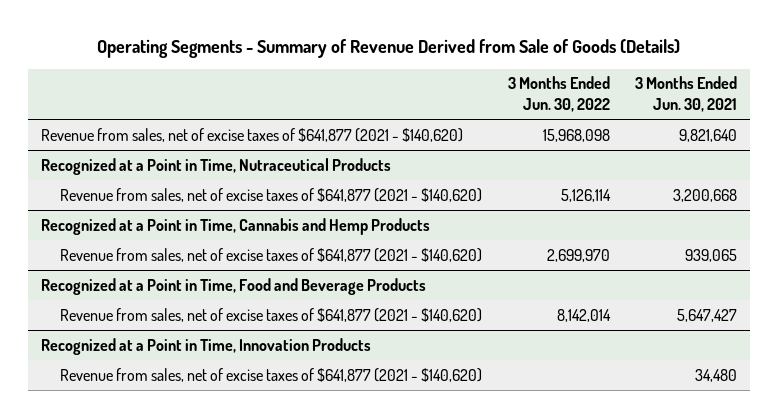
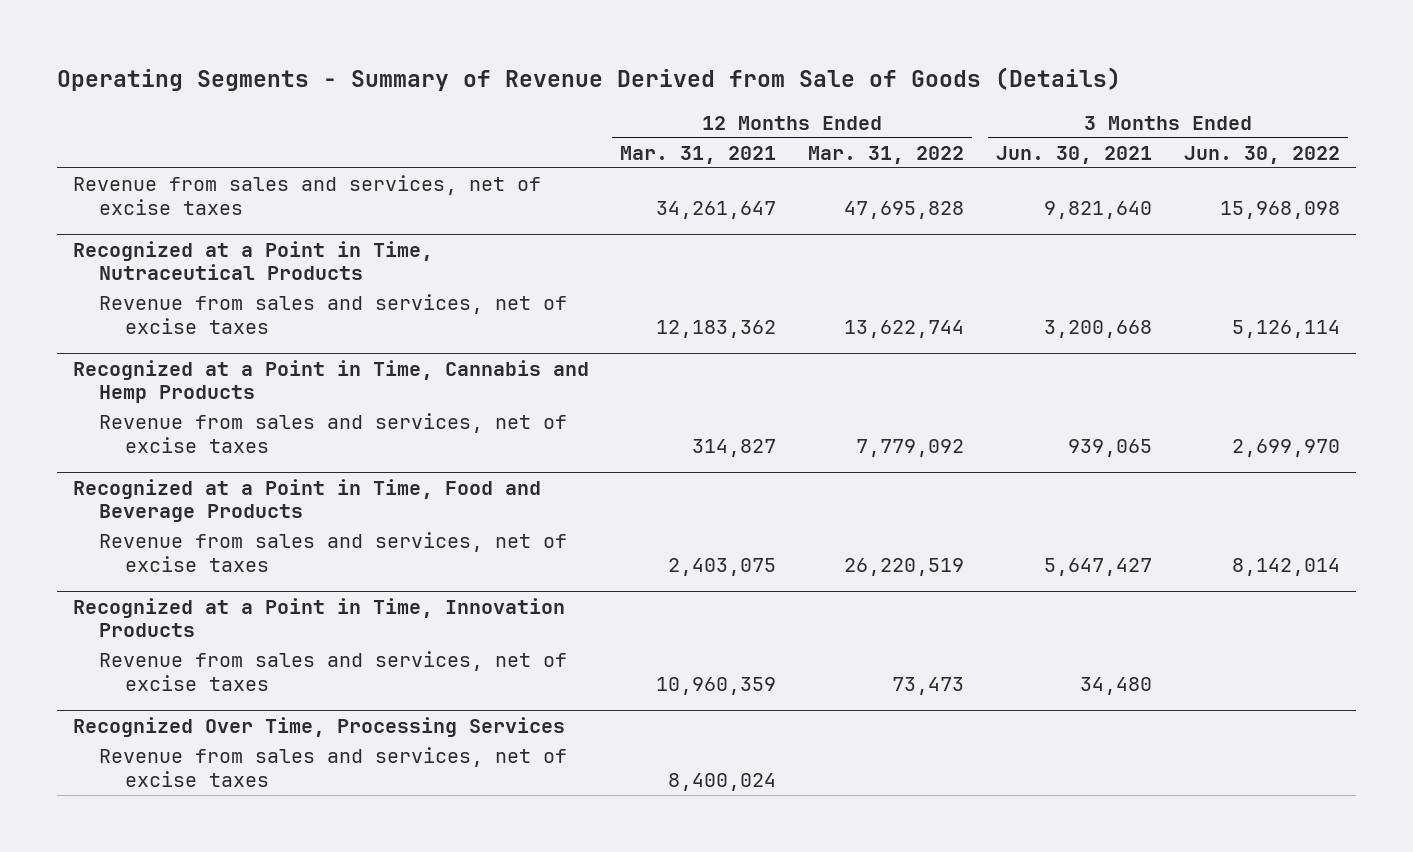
- | 3 Months Ended Jun. 30, 2022 | 3 Months Ended Jun. 30, 2021
+ | 12 Months Ended Mar. 31, 2021 | 12 Months Ended Mar. 31, 2022 | 3 Months Ended Jun. 30, 2021 | 3 Months Ended Jun. 30, 2022
- Revenue from sales, net of excise taxes of $641,877 (2021 - $140,620) | 15,968,098 | 9,821,640
+ Revenue from sales and services, net of excise taxes | 34,261,647 | 47,695,828 | 9,821,640 | 15,968,098
@ Recognized at a Point in Time, Nutraceutical Products
- Revenue from sales, net of excise taxes of $641,877 (2021 - $140,620) | 5,126,114 | 3,200,668
+ Revenue from sales and services, net of excise taxes | 12,183,362 | 13,622,744 | 3,200,668 | 5,126,114
@ Recognized at a Point in Time, Cannabis and Hemp Products
- Revenue from sales, net of excise taxes of $641,877 (2021 - $140,620) | 2,699,970 | 939,065
+ Revenue from sales and services, net of excise taxes | 314,827 | 7,779,092 | 939,065 | 2,699,970
@ Recognized at a Point in Time, Food and Beverage Products
- Revenue from sales, net of excise taxes of $641,877 (2021 - $140,620) | 8,142,014 | 5,647,427
+ Revenue from sales and services, net of excise taxes | 2,403,075 | 26,220,519 | 5,647,427 | 8,142,014
@ Recognized at a Point in Time, Innovation Products
- Revenue from sales, net of excise taxes of $641,877 (2021 - $140,620) | | 34,480
+ Revenue from sales and services, net of excise taxes | 10,960,359 | 73,473 | 34,480 |
+ Recognized Over Time, Processing Services
+ Revenue from sales and services, net of excise taxes | 8,400,024 | | |

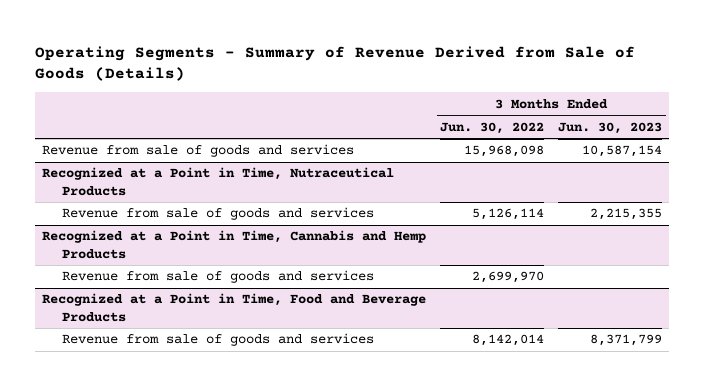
- | 12 Months Ended Mar. 31, 2021 | 12 Months Ended Mar. 31, 2022 | 3 Months Ended Jun. 30, 2021 | 3 Months Ended Jun. 30, 2022
+ | 3 Months Ended Jun. 30, 2022 | 3 Months Ended Jun. 30, 2023
- Revenue from sales and services, net of excise taxes | 34,261,647 | 47,695,828 | 9,821,640 | 15,968,098
+ Revenue from sale of goods and services | 15,968,098 | 10,587,154
@ Recognized at a Point in Time, Nutraceutical Products
- Revenue from sales and services, net of excise taxes | 12,183,362 | 13,622,744 | 3,200,668 | 5,126,114
+ Revenue from sale of goods and services | 5,126,114 | 2,215,355
@ Recognized at a Point in Time, Cannabis and Hemp Products
- Revenue from sales and services, net of excise taxes | 314,827 | 7,779,092 | 939,065 | 2,699,970
+ Revenue from sale of goods and services | 2,699,970 |
@ Recognized at a Point in Time, Food and Beverage Products
- Revenue from sales and services, net of excise taxes | 2,403,075 | 26,220,519 | 5,647,427 | 8,142,014
- Recognized at a Point in Time, Innovation Products
- Revenue from sales and services, net of excise taxes | 10,960,359 | 73,473 | 34,480 |
- Recognized Over Time, Processing Services
- Revenue from sales and services, net of excise taxes | 8,400,024 | | |
@ Recognized at a Point in Time, Food and Beverage Products
+ Revenue from sale of goods and services | 8,142,014 | 8,371,799

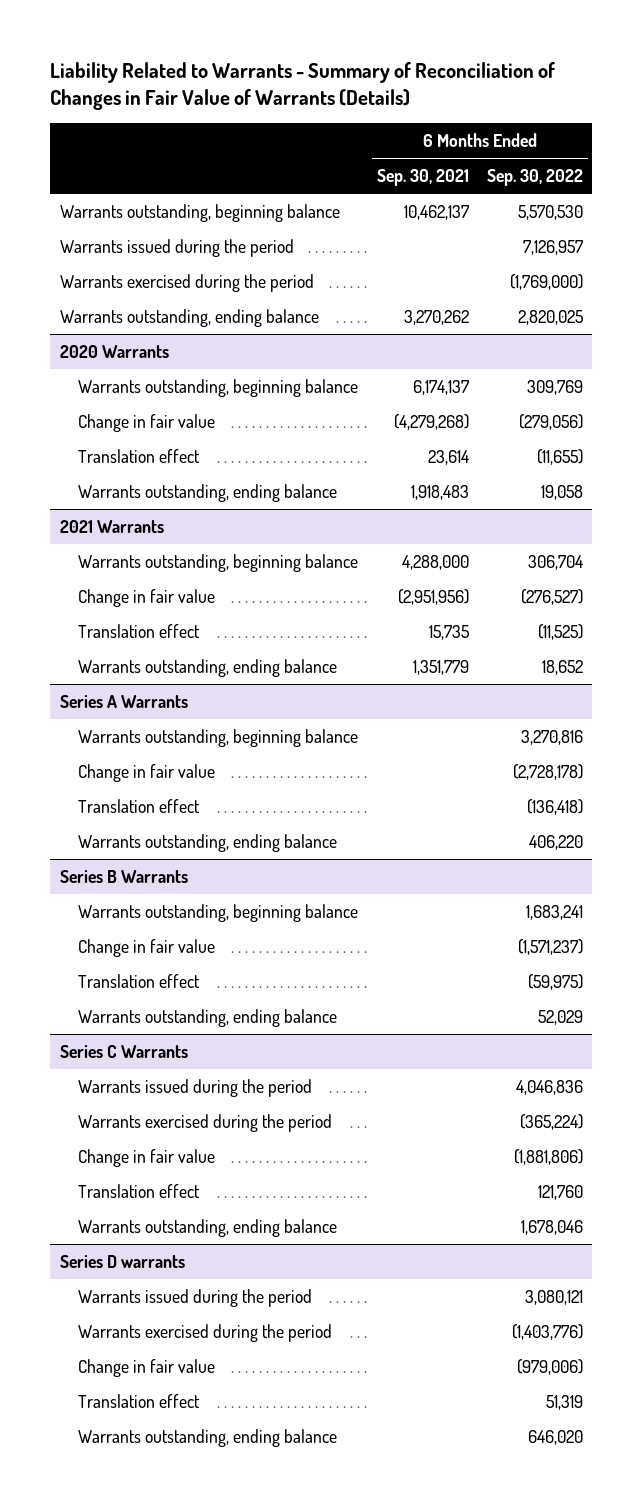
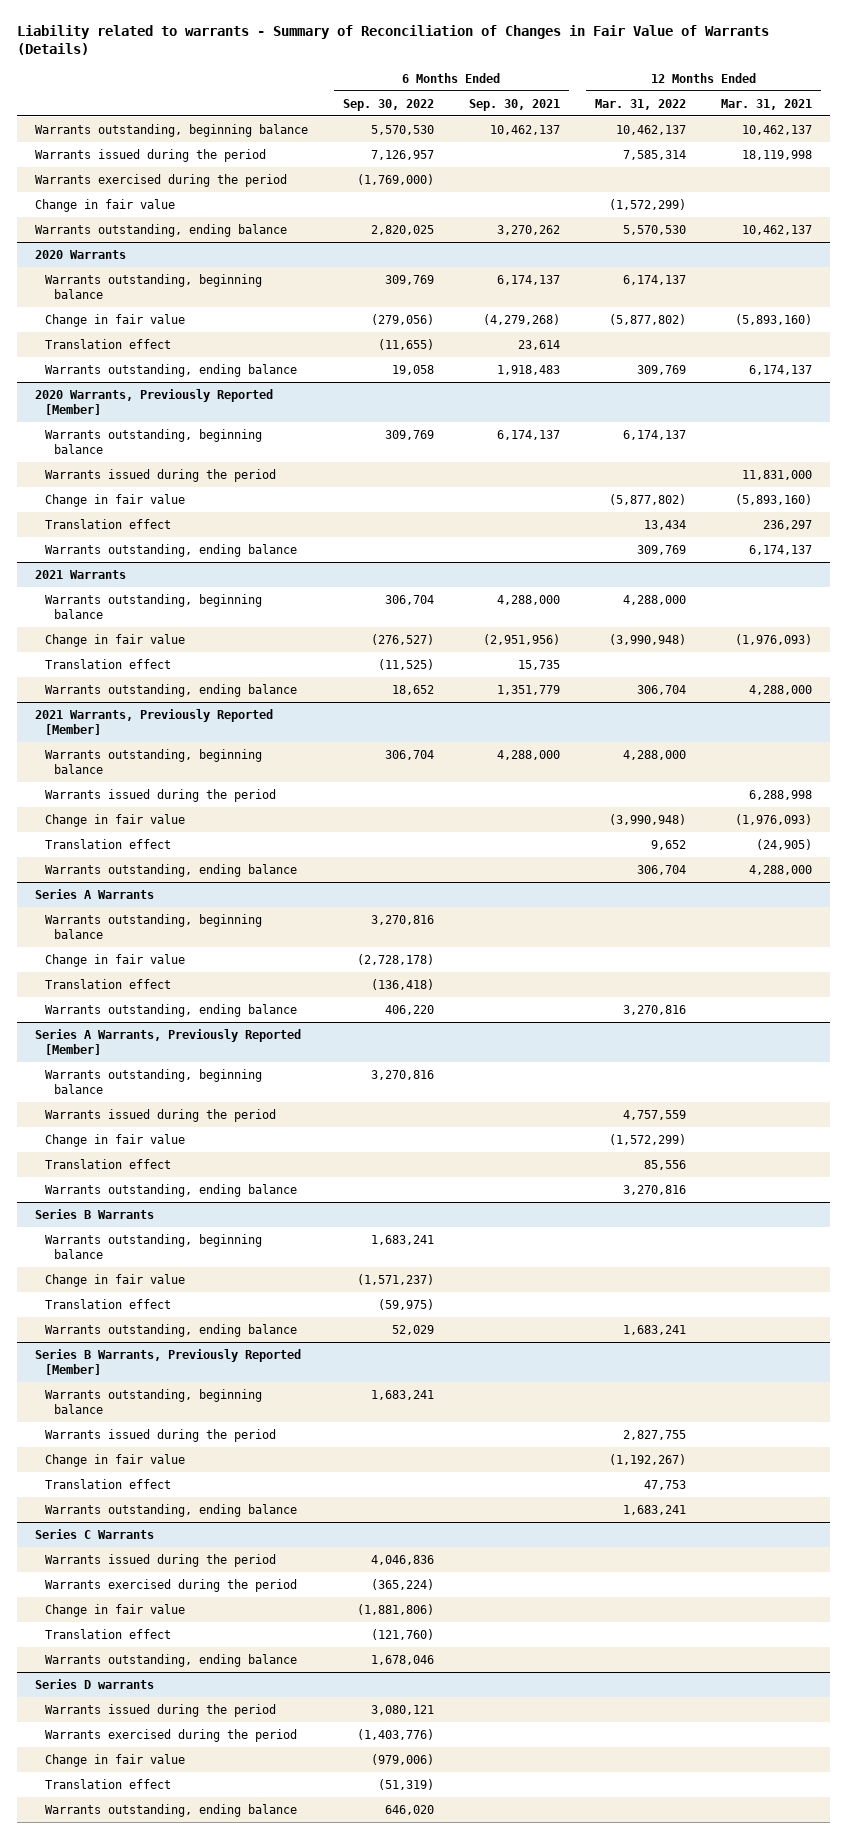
- Liability Related to Warrants - Summary of Reconciliation of Changes in Fair Value of Warrants (Details)
+ Liability related to warrants - Summary of Reconciliation of Changes in Fair Value of Warrants (Details)
- | 6 Months Ended Sep. 30, 2021 | 6 Months Ended Sep. 30, 2022
+ | 6 Months Ended Sep. 30, 2022 | 6 Months Ended Sep. 30, 2021 | 12 Months Ended Mar. 31, 2022 | 12 Months Ended Mar. 31, 2021
+ Change in fair value | | | (1,572,299) |
+ 2020 Warrants, Previously Reported [Member]
+ Warrants outstanding, beginning balance | 309,769 | 6,174,137 | 6,174,137 |
+ Warrants issued during the period | | | | 11,831,000
+ Change in fair value | | | (5,877,802) | (5,893,160)
+ Translation effect | | | 13,434 | 236,297
+ Warrants outstanding, ending balance | | | 309,769 | 6,174,137
+ 2021 Warrants, Previously Reported [Member]
+ Warrants outstanding, beginning balance | 306,704 | 4,288,000 | 4,288,000 |
+ Warrants issued during the period | | | | 6,288,998
+ Change in fair value | | | (3,990,948) | (1,976,093)
+ Translation effect | | | 9,652 | (24,905)
+ Warrants outstanding, ending balance | | | 306,704 | 4,288,000
+ Series A Warrants, Previously Reported [Member]
+ Warrants outstanding, beginning balance | 3,270,816 | | |
+ Warrants issued during the period | | | 4,757,559 |
+ Change in fair value | | | (1,572,299) |
+ Translation effect | | | 85,556 |
+ Warrants outstanding, ending balance | | | 3,270,816 |
+ Series B Warrants, Previously Reported [Member]
+ Warrants outstanding, beginning balance | 1,683,241 | | |
+ Warrants issued during the period | | | 2,827,755 |
+ Change in fair value | | | (1,192,267) |
+ Translation effect | | | 47,753 |
+ Warrants outstanding, ending balance | | | 1,683,241 |
@ Series C Warrants
- Translation effect | | 121,760
+ Translation effect | (121,760) | | |
@ Series D warrants
- Translation effect | | 51,319
+ Translation effect | (51,319) | | |

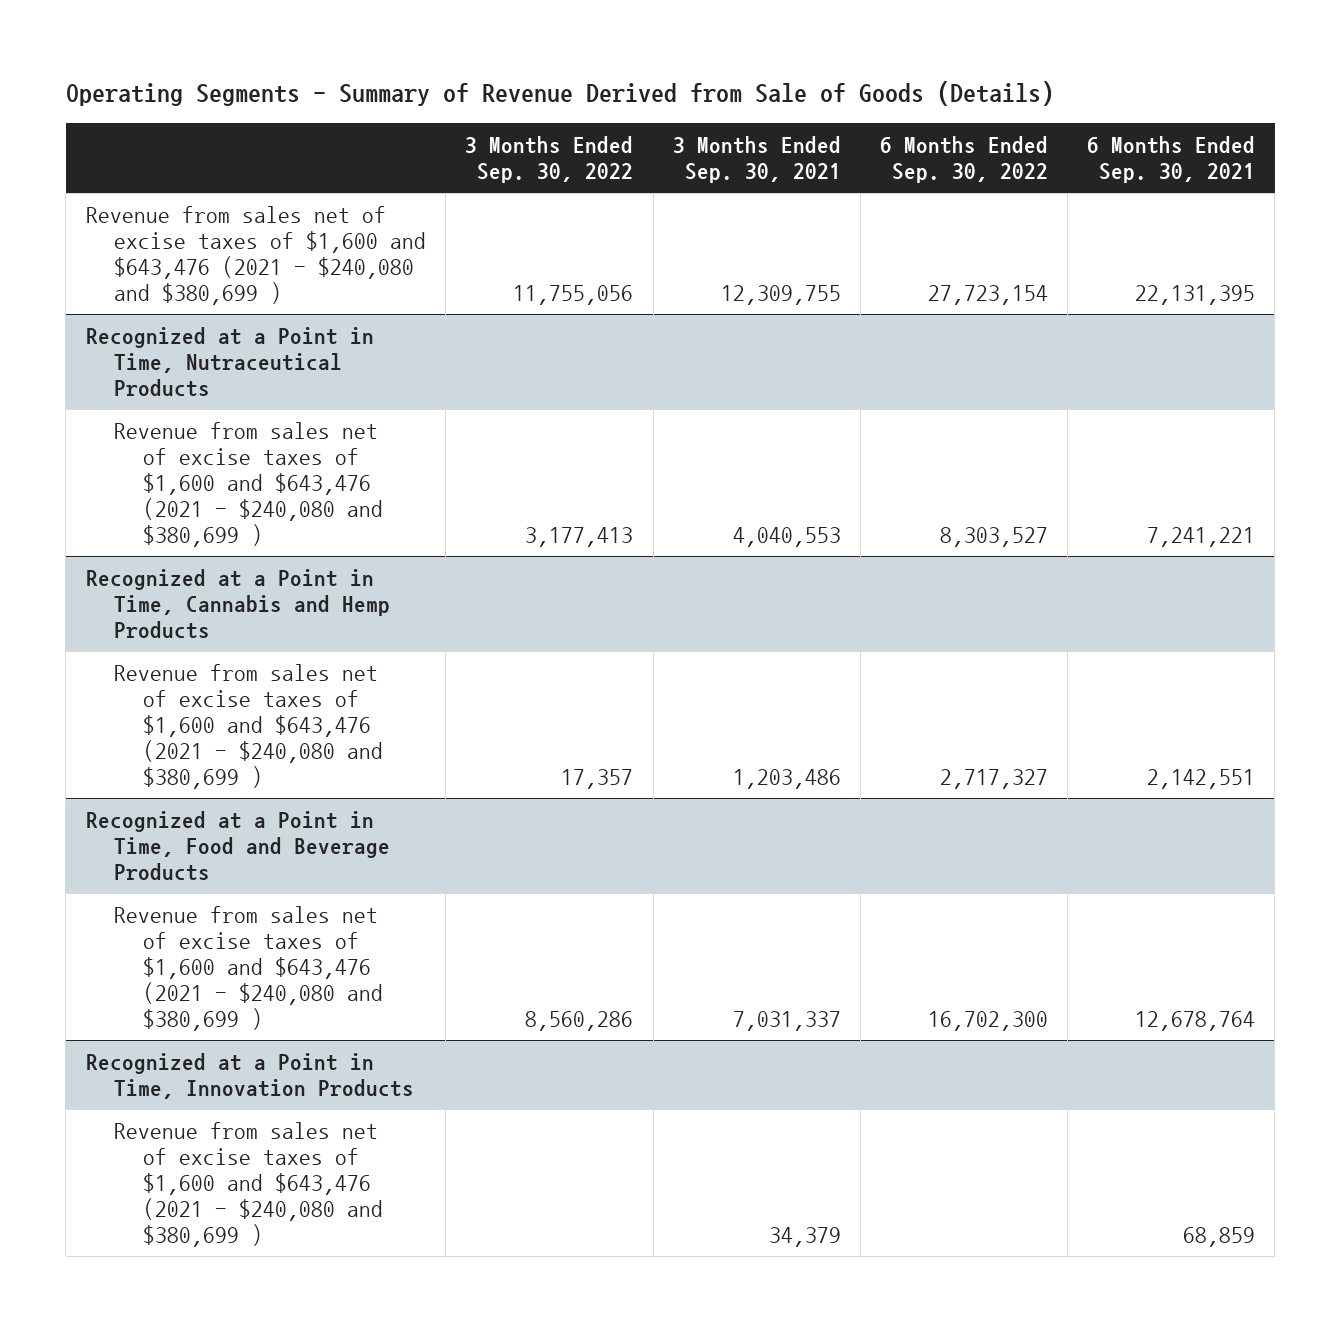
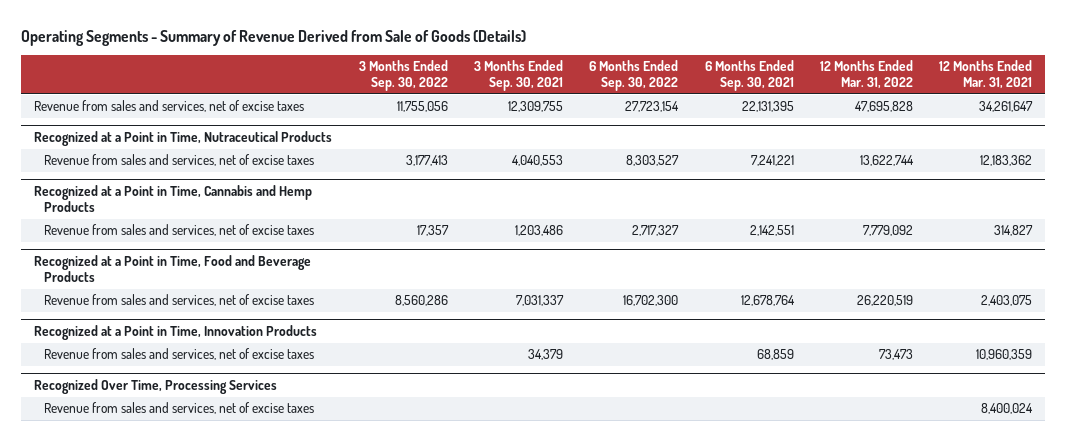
- | 3 Months Ended Sep. 30, 2022 | 3 Months Ended Sep. 30, 2021 | 6 Months Ended Sep. 30, 2022 | 6 Months Ended Sep. 30, 2021
+ | 3 Months Ended Sep. 30, 2022 | 3 Months Ended Sep. 30, 2021 | 6 Months Ended Sep. 30, 2022 | 6 Months Ended Sep. 30, 2021 | 12 Months Ended Mar. 31, 2022 | 12 Months Ended Mar. 31, 2021
- Revenue from sales net of excise taxes of $1,600 and $643,476 (2021 - $240,080 and $380,699 ) | 11,755,056 | 12,309,755 | 27,723,154 | 22,131,395
+ Revenue from sales and services, net of excise taxes | 11,755,056 | 12,309,755 | 27,723,154 | 22,131,395 | 47,695,828 | 34,261,647
@ Recognized at a Point in Time, Nutraceutical Products
- Revenue from sales net of excise taxes of $1,600 and $643,476 (2021 - $240,080 and $380,699 ) | 3,177,413 | 4,040,553 | 8,303,527 | 7,241,221
+ Revenue from sales and services, net of excise taxes | 3,177,413 | 4,040,553 | 8,303,527 | 7,241,221 | 13,622,744 | 12,183,362
@ Recognized at a Point in Time, Cannabis and Hemp Products
- Revenue from sales net of excise taxes of $1,600 and $643,476 (2021 - $240,080 and $380,699 ) | 17,357 | 1,203,486 | 2,717,327 | 2,142,551
+ Revenue from sales and services, net of excise taxes | 17,357 | 1,203,486 | 2,717,327 | 2,142,551 | 7,779,092 | 314,827
@ Recognized at a Point in Time, Food and Beverage Products
- Revenue from sales net of excise taxes of $1,600 and $643,476 (2021 - $240,080 and $380,699 ) | 8,560,286 | 7,031,337 | 16,702,300 | 12,678,764
+ Revenue from sales and services, net of excise taxes | 8,560,286 | 7,031,337 | 16,702,300 | 12,678,764 | 26,220,519 | 2,403,075
@ Recognized at a Point in Time, Innovation Products
- Revenue from sales net of excise taxes of $1,600 and $643,476 (2021 - $240,080 and $380,699 ) | | 34,379 | | 68,859
+ Revenue from sales and services, net of excise taxes | | 34,379 | | 68,859 | 73,473 | 10,960,359
+ Recognized Over Time, Processing Services
+ Revenue from sales and services, net of excise taxes | | | | | | 8,400,024

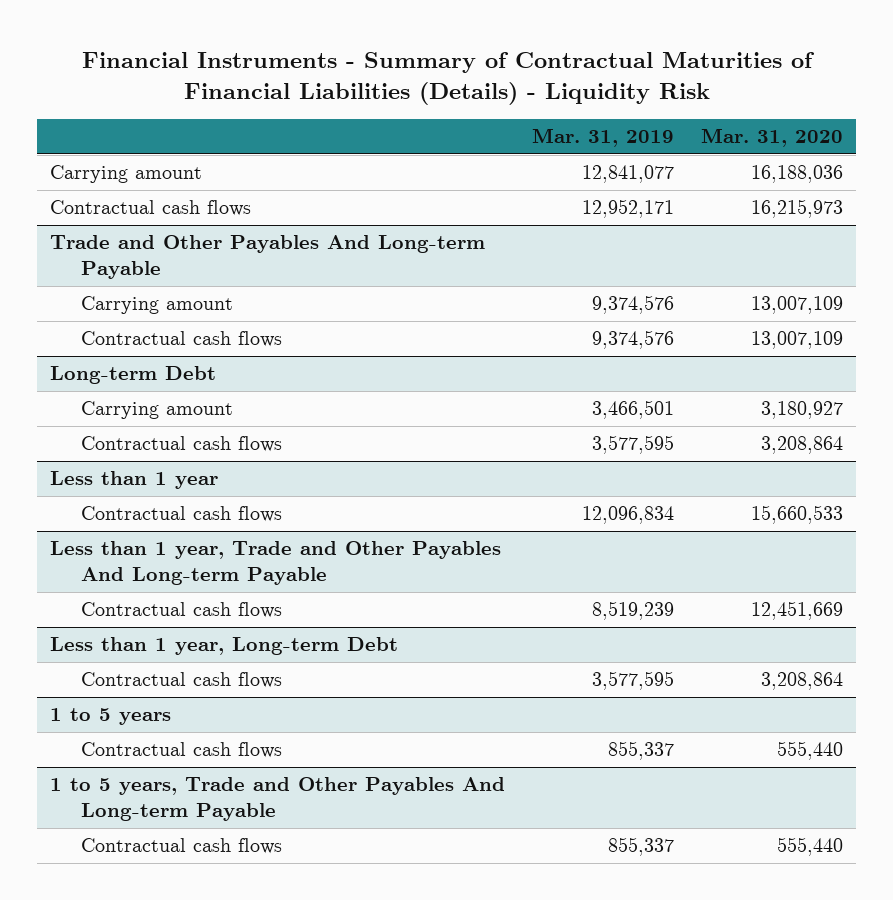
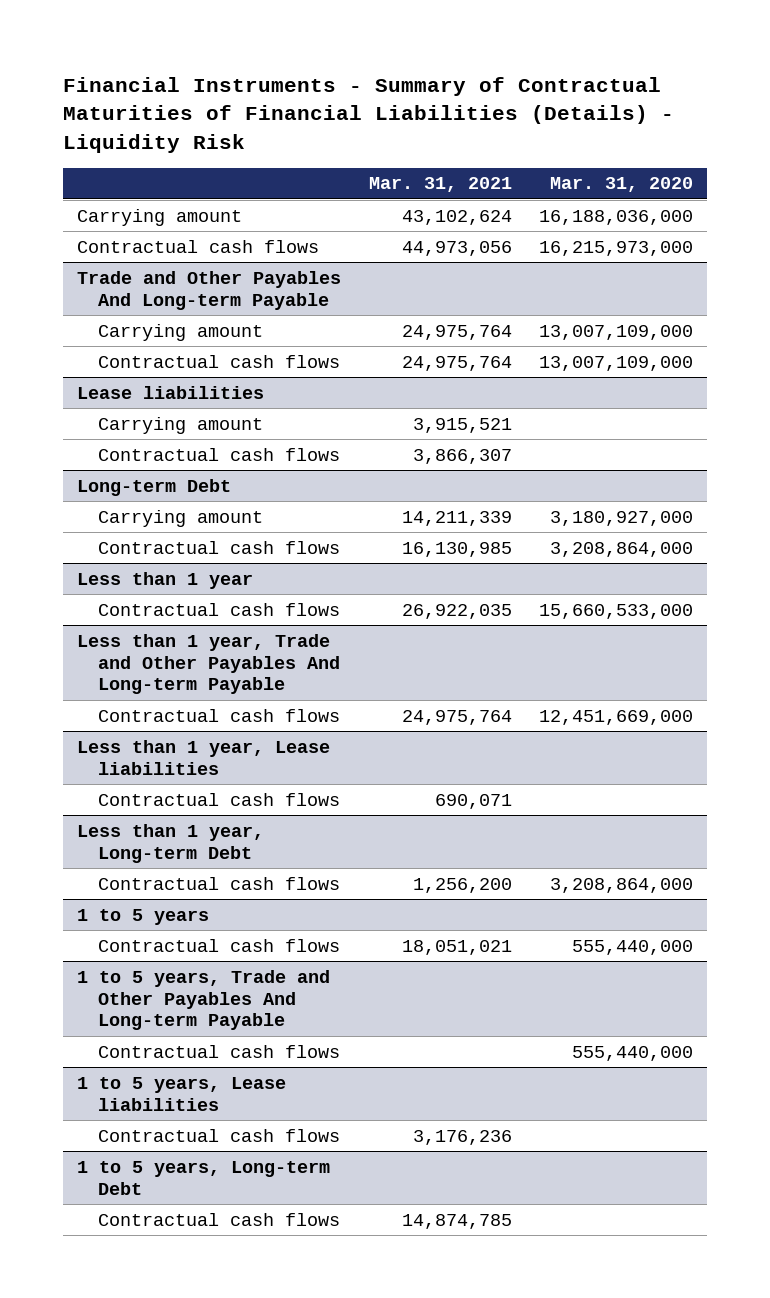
- | Mar. 31, 2019 | Mar. 31, 2020
+ | Mar. 31, 2021 | Mar. 31, 2020
- Carrying amount | 12,841,077 | 16,188,036
- Contractual cash flows | 12,952,171 | 16,215,973
+ Carrying amount | 43,102,624 | 16,188,036,000
+ Contractual cash flows | 44,973,056 | 16,215,973,000
@ Trade and Other Payables And Long-term Payable
- Carrying amount | 9,374,576 | 13,007,109
- Contractual cash flows | 9,374,576 | 13,007,109
+ Carrying amount | 24,975,764 | 13,007,109,000
+ Contractual cash flows | 24,975,764 | 13,007,109,000
+ Lease liabilities
+ Carrying amount | 3,915,521 |
+ Contractual cash flows | 3,866,307 |
@ Long-term Debt
- Carrying amount | 3,466,501 | 3,180,927
- Contractual cash flows | 3,577,595 | 3,208,864
+ Carrying amount | 14,211,339 | 3,180,927,000
+ Contractual cash flows | 16,130,985 | 3,208,864,000
@ Less than 1 year
- Contractual cash flows | 12,096,834 | 15,660,533
+ Contractual cash flows | 26,922,035 | 15,660,533,000
@ Less than 1 year, Trade and Other Payables And Long-term Payable
- Contractual cash flows | 8,519,239 | 12,451,669
+ Contractual cash flows | 24,975,764 | 12,451,669,000
+ Less than 1 year, Lease liabilities
+ Contractual cash flows | 690,071 |
@ Less than 1 year, Long-term Debt
- Contractual cash flows | 3,577,595 | 3,208,864
+ Contractual cash flows | 1,256,200 | 3,208,864,000
@ 1 to 5 years
- Contractual cash flows | 855,337 | 555,440
+ Contractual cash flows | 18,051,021 | 555,440,000
@ 1 to 5 years, Trade and Other Payables And Long-term Payable
- Contractual cash flows | 855,337 | 555,440
+ Contractual cash flows | | 555,440,000
+ 1 to 5 years, Lease liabilities
+ Contractual cash flows | 3,176,236 |
+ 1 to 5 years, Long-term Debt
+ Contractual cash flows | 14,874,785 |

